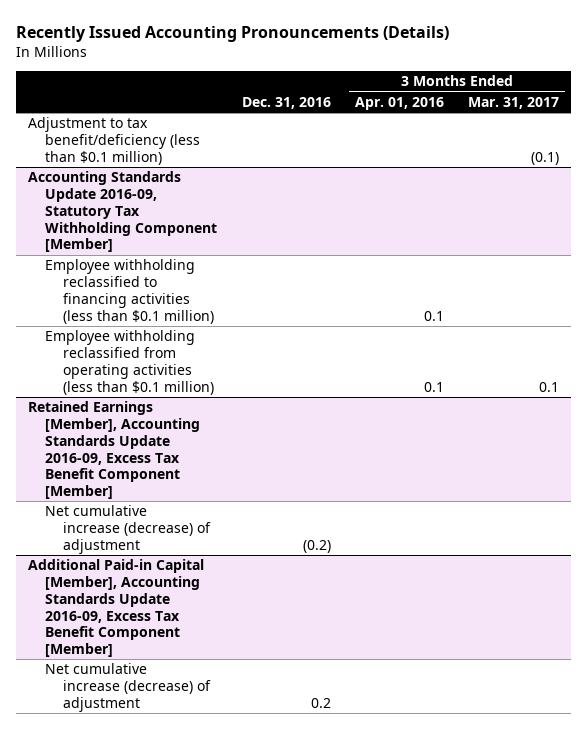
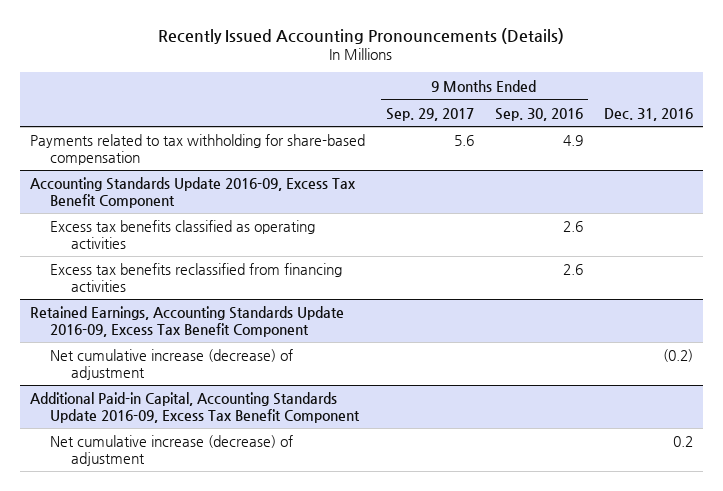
- | Dec. 31, 2016 | 3 Months Ended Apr. 01, 2016 | 3 Months Ended Mar. 31, 2017
+ | 9 Months Ended Sep. 29, 2017 | 9 Months Ended Sep. 30, 2016 | Dec. 31, 2016
- Adjustment to tax benefit/deficiency (less than $0.1 million) | | | (0.1)
- Accounting Standards Update 2016-09, Statutory Tax Withholding Component [Member]
- Employee withholding reclassified to financing activities (less than $0.1 million) | | 0.1 |
- Employee withholding reclassified from operating activities (less than $0.1 million) | | 0.1 | 0.1
- Retained Earnings [Member], Accounting Standards Update 2016-09, Excess Tax Benefit Component [Member]
+ Payments related to tax withholding for share-based compensation | 5.6 | 4.9 |
+ Accounting Standards Update 2016-09, Excess Tax Benefit Component
+ Excess tax benefits classified as operating activities | | 2.6 |
+ Excess tax benefits reclassified from financing activities | | 2.6 |
+ Retained Earnings, Accounting Standards Update 2016-09, Excess Tax Benefit Component
- Additional Paid-in Capital [Member], Accounting Standards Update 2016-09, Excess Tax Benefit Component [Member]
+ Additional Paid-in Capital, Accounting Standards Update 2016-09, Excess Tax Benefit Component

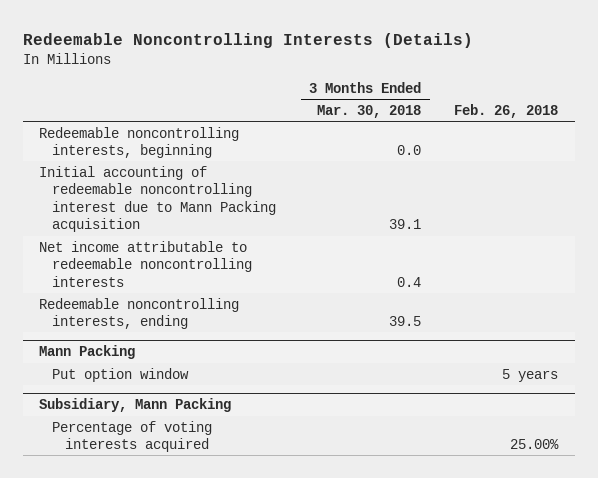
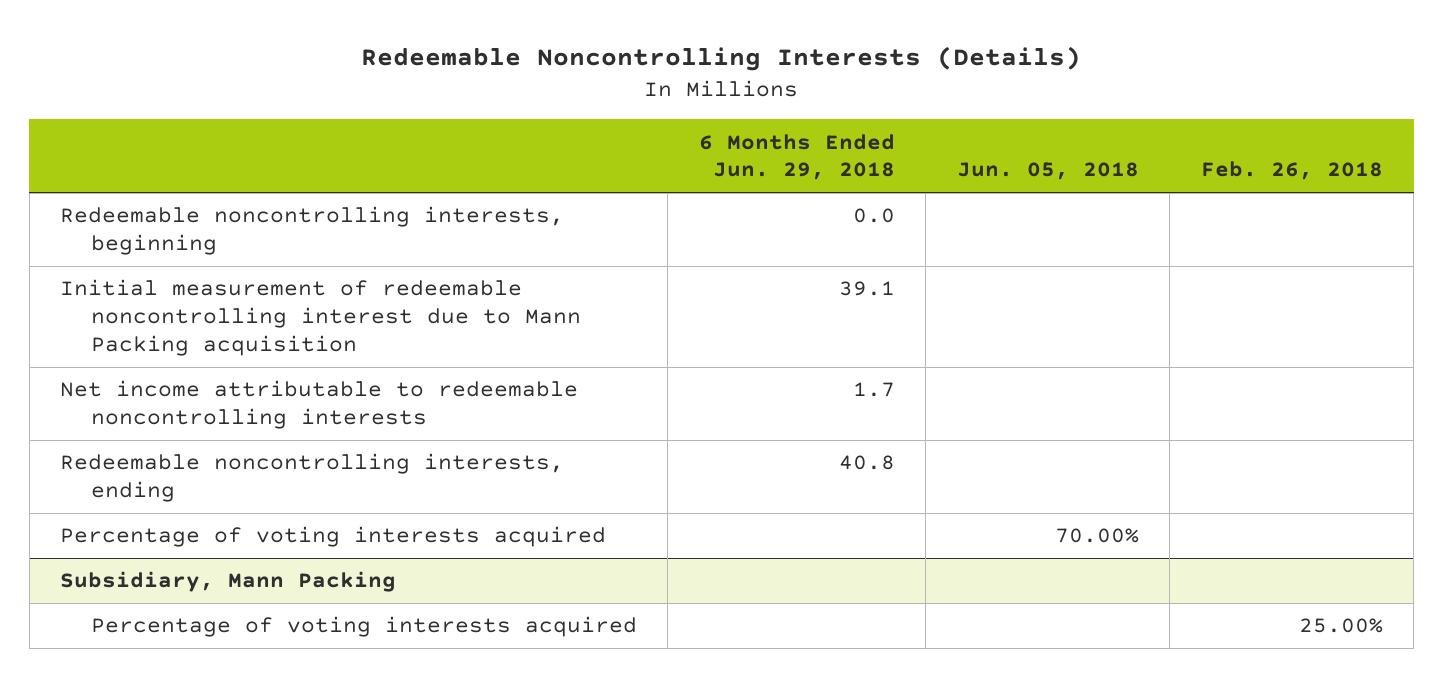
- | 3 Months Ended Mar. 30, 2018 | Feb. 26, 2018
+ | 6 Months Ended Jun. 29, 2018 | Jun. 05, 2018 | Feb. 26, 2018
- Initial accounting of redeemable noncontrolling interest due to Mann Packing acquisition | 39.1 |
+ Initial measurement of redeemable noncontrolling interest due to Mann Packing acquisition | 39.1 | |
- Mann Packing
- Put option window | | 5 years
+ Percentage of voting interests acquired | | 70.00% |

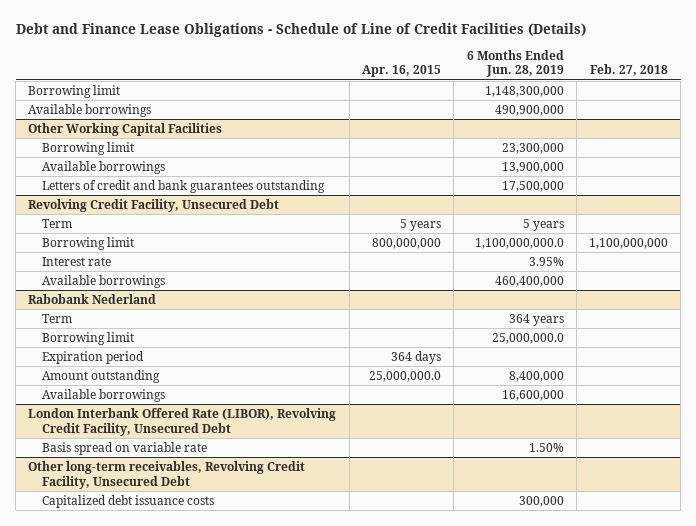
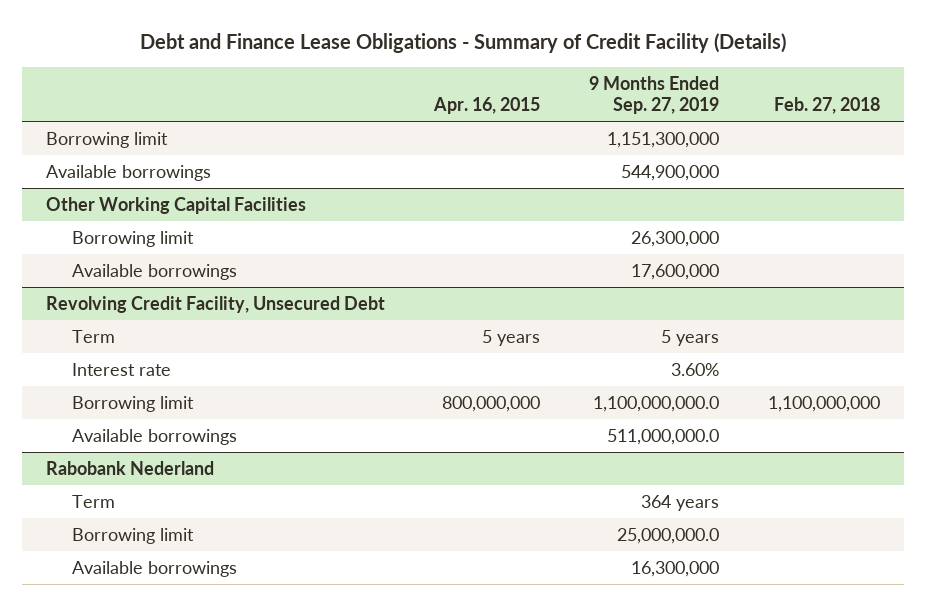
- Debt and Finance Lease Obligations - Schedule of Line of Credit Facilities (Details)
+ Debt and Finance Lease Obligations - Summary of Credit Facility (Details)
- | Apr. 16, 2015 | 6 Months Ended Jun. 28, 2019 | Feb. 27, 2018
+ | Apr. 16, 2015 | 9 Months Ended Sep. 27, 2019 | Feb. 27, 2018
@ Other Working Capital Facilities
- Letters of credit and bank guarantees outstanding | | 17,500,000 |
@ Revolving Credit Facility, Unsecured Debt
moved down: Borrowing limit | 800,000,000 | 1,100,000,000.0 | 1,100,000,000
@ Rabobank Nederland
- Expiration period | 364 days | |
- Amount outstanding | 25,000,000.0 | 8,400,000 |
- London Interbank Offered Rate (LIBOR), Revolving Credit Facility, Unsecured Debt
- Basis spread on variable rate | | 1.50% |
- Other long-term receivables, Revolving Credit Facility, Unsecured Debt
- Capitalized debt issuance costs | | 300,000 |

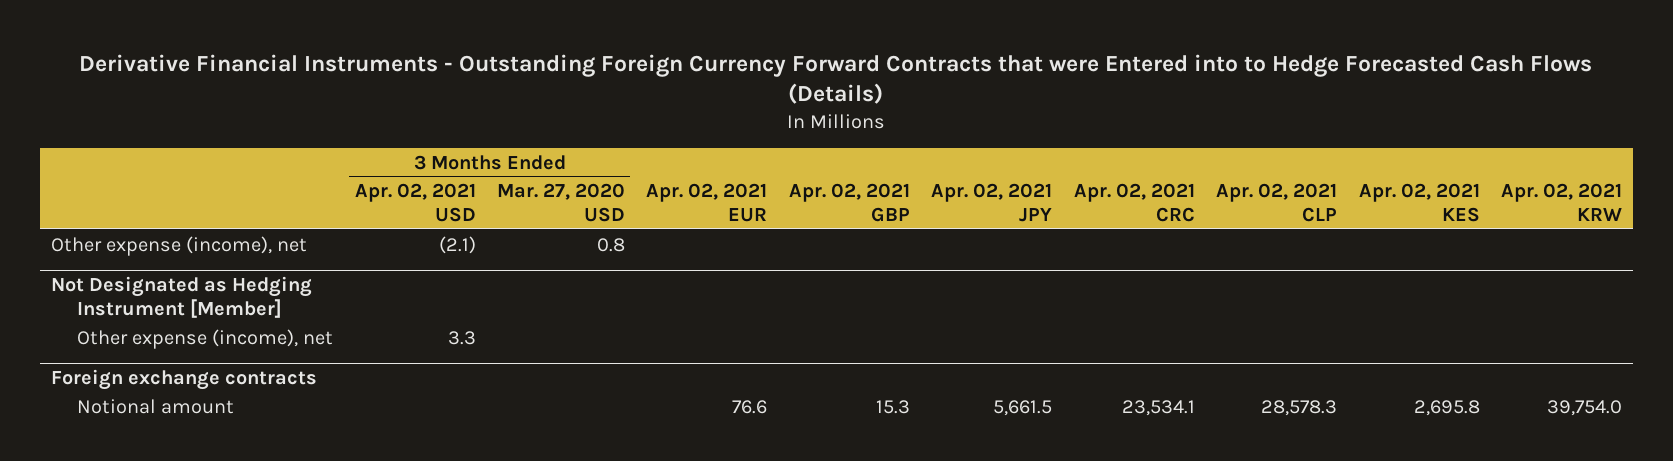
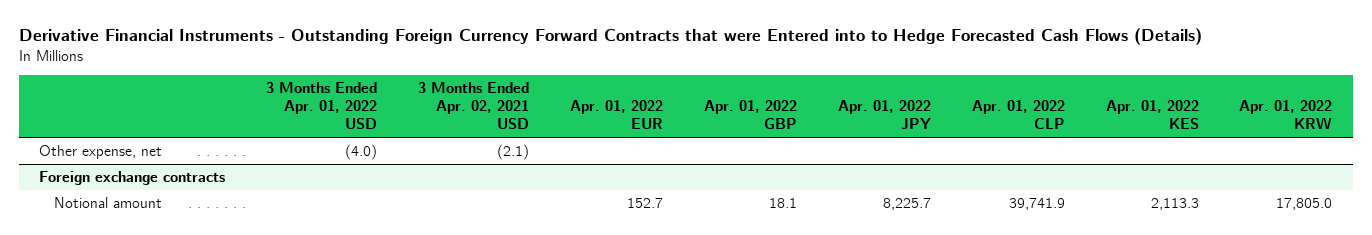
- | 3 Months Ended Apr. 02, 2021 USD | 3 Months Ended Mar. 27, 2020 USD | Apr. 02, 2021 EUR | Apr. 02, 2021 GBP | Apr. 02, 2021 JPY | Apr. 02, 2021 CRC | Apr. 02, 2021 CLP | Apr. 02, 2021 KES | Apr. 02, 2021 KRW
+ | 3 Months Ended Apr. 01, 2022 USD | 3 Months Ended Apr. 02, 2021 USD | Apr. 01, 2022 EUR | Apr. 01, 2022 GBP | Apr. 01, 2022 JPY | Apr. 01, 2022 CLP | Apr. 01, 2022 KES | Apr. 01, 2022 KRW
- Other expense (income), net | (2.1) | 0.8 | | | | | | |
- Not Designated as Hedging Instrument [Member]
- Other expense (income), net | 3.3 | | | | | | | |
+ Other expense, net | (4.0) | (2.1) | | | | | |

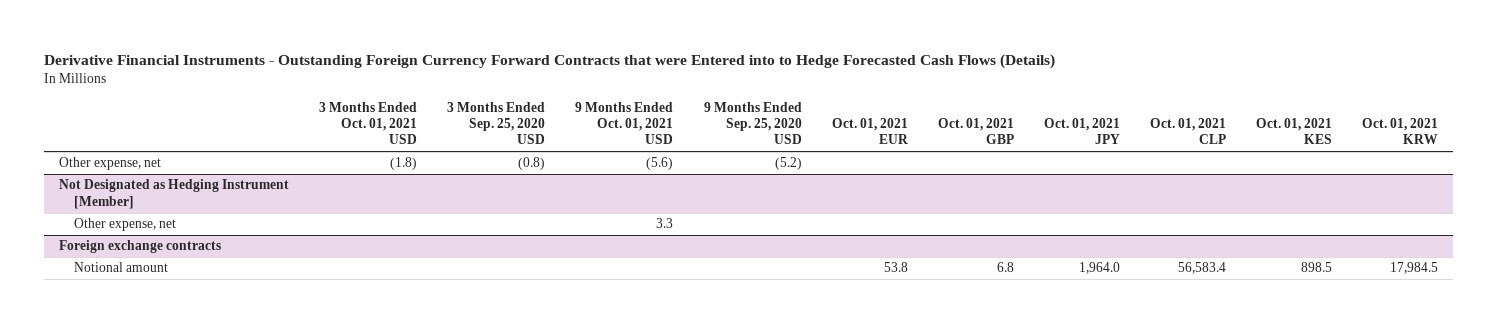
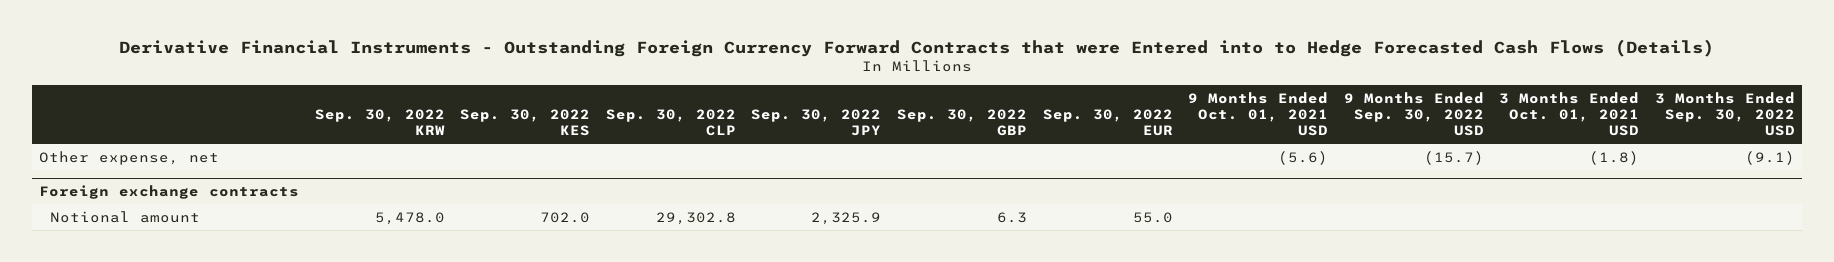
- | 3 Months Ended Oct. 01, 2021 USD | 3 Months Ended Sep. 25, 2020 USD | 9 Months Ended Oct. 01, 2021 USD | 9 Months Ended Sep. 25, 2020 USD | Oct. 01, 2021 EUR | Oct. 01, 2021 GBP | Oct. 01, 2021 JPY | Oct. 01, 2021 CLP | Oct. 01, 2021 KES | Oct. 01, 2021 KRW
+ | Sep. 30, 2022 KRW | Sep. 30, 2022 KES | Sep. 30, 2022 CLP | Sep. 30, 2022 JPY | Sep. 30, 2022 GBP | Sep. 30, 2022 EUR | 9 Months Ended Oct. 01, 2021 USD | 9 Months Ended Sep. 30, 2022 USD | 3 Months Ended Oct. 01, 2021 USD | 3 Months Ended Sep. 30, 2022 USD
- Not Designated as Hedging Instrument [Member]
- Other expense, net | | | 3.3 | | | | | | |

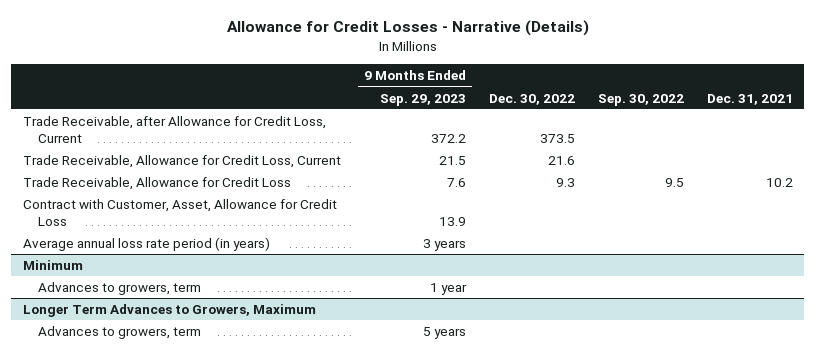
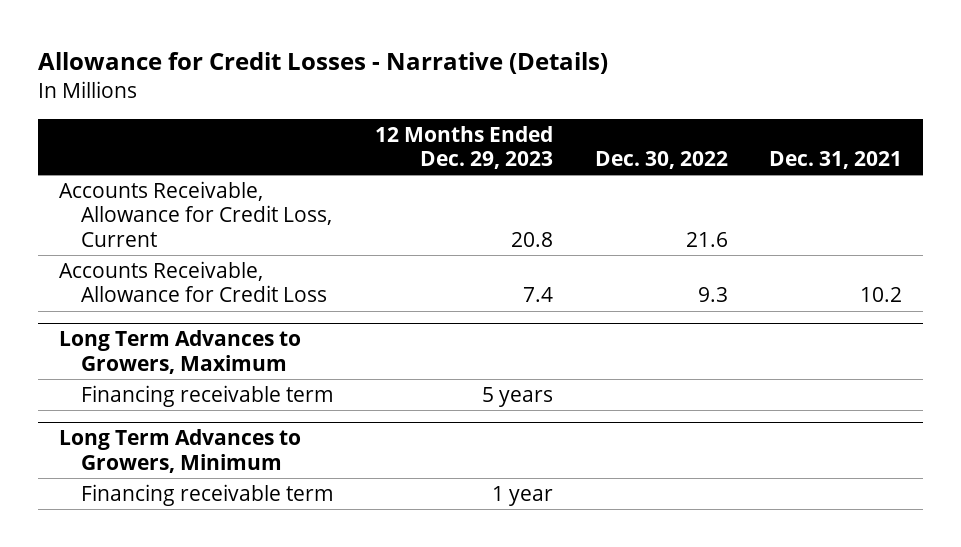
- | 9 Months Ended Sep. 29, 2023 | Dec. 30, 2022 | Sep. 30, 2022 | Dec. 31, 2021
+ | 12 Months Ended Dec. 29, 2023 | Dec. 30, 2022 | Dec. 31, 2021
- Trade Receivable, after Allowance for Credit Loss, Current | 372.2 | 373.5 | |
- Trade Receivable, Allowance for Credit Loss, Current | 21.5 | 21.6 | |
- Trade Receivable, Allowance for Credit Loss | 7.6 | 9.3 | 9.5 | 10.2
- Contract with Customer, Asset, Allowance for Credit Loss | 13.9 | | |
- Average annual loss rate period (in years) | 3 years | | |
- Minimum
- Advances to growers, term | 1 year | | |
- Longer Term Advances to Growers, Maximum
- Advances to growers, term | 5 years | | |
+ Accounts Receivable, Allowance for Credit Loss, Current | 20.8 | 21.6 |
+ Accounts Receivable, Allowance for Credit Loss | 7.4 | 9.3 | 10.2
+ Long Term Advances to Growers, Maximum
+ Financing receivable term | 5 years | |
+ Long Term Advances to Growers, Minimum
+ Financing receivable term | 1 year | |

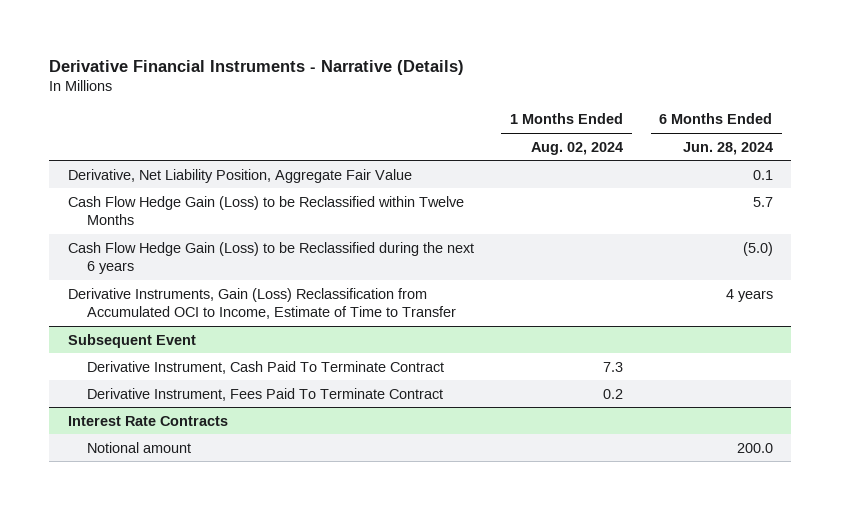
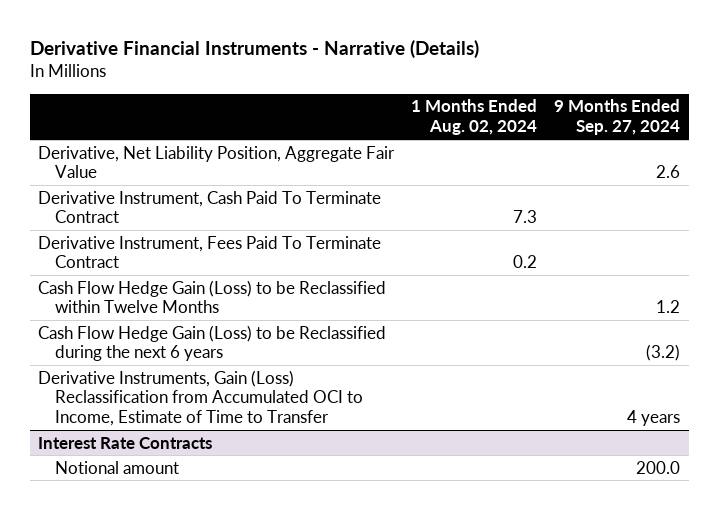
- | 1 Months Ended Aug. 02, 2024 | 6 Months Ended Jun. 28, 2024
+ | 1 Months Ended Aug. 02, 2024 | 9 Months Ended Sep. 27, 2024
+ Derivative Instrument, Cash Paid To Terminate Contract | 7.3 |
+ Derivative Instrument, Fees Paid To Terminate Contract | 0.2 |
- Subsequent Event
- Derivative Instrument, Cash Paid To Terminate Contract | 7.3 |
- Derivative Instrument, Fees Paid To Terminate Contract | 0.2 |

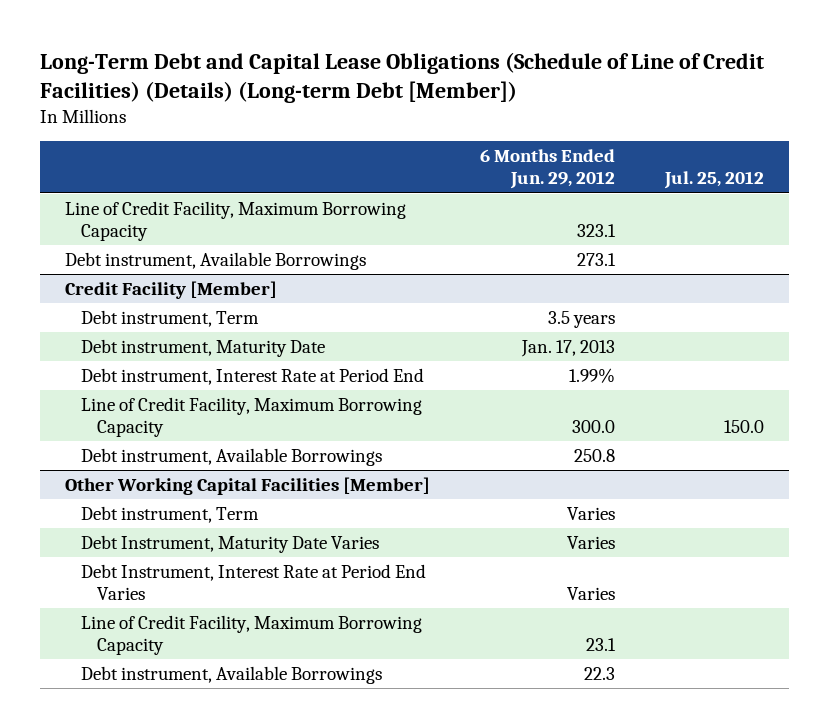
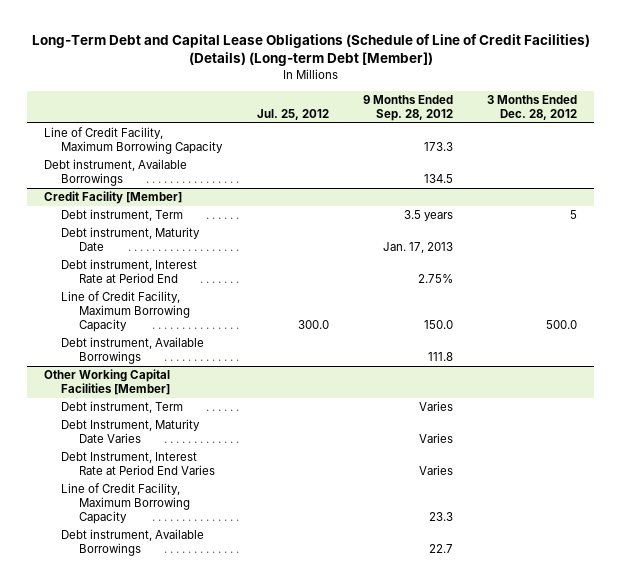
- | 6 Months Ended Jun. 29, 2012 | Jul. 25, 2012
+ | Jul. 25, 2012 | 9 Months Ended Sep. 28, 2012 | 3 Months Ended Dec. 28, 2012
@ Credit Facility [Member]
- Line of Credit Facility, Maximum Borrowing Capacity | 300.0 | 150.0
+ Line of Credit Facility, Maximum Borrowing Capacity | 300.0 | 150.0 | 500.0

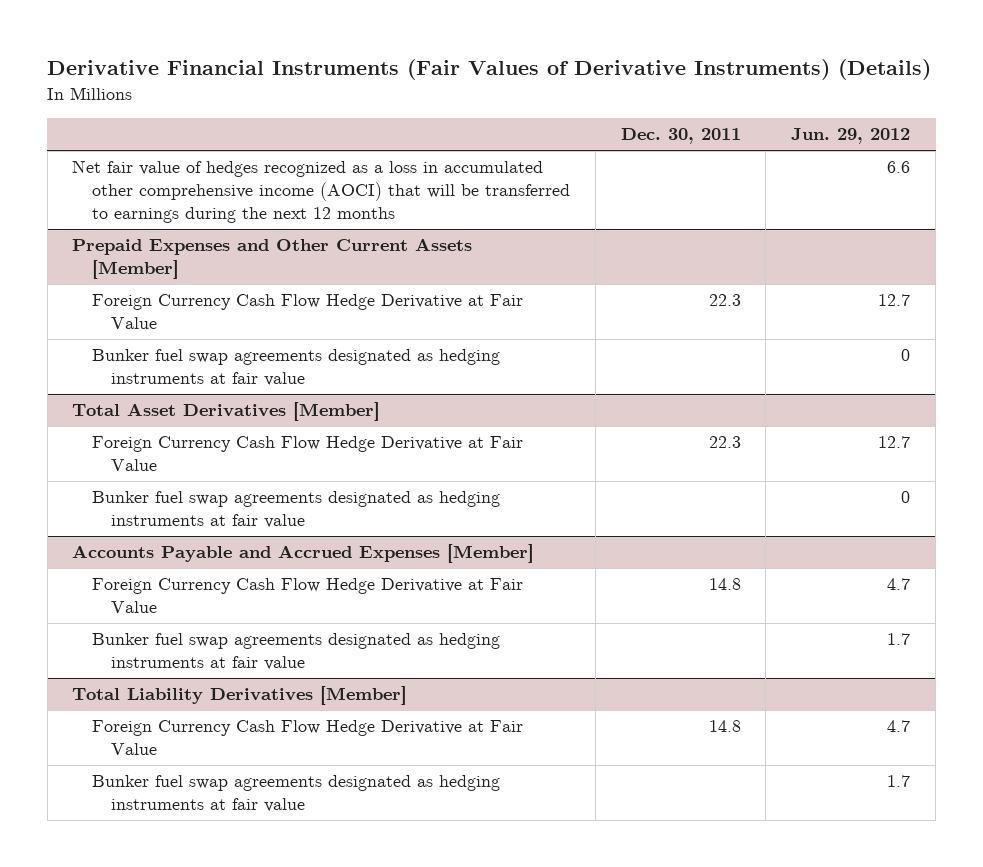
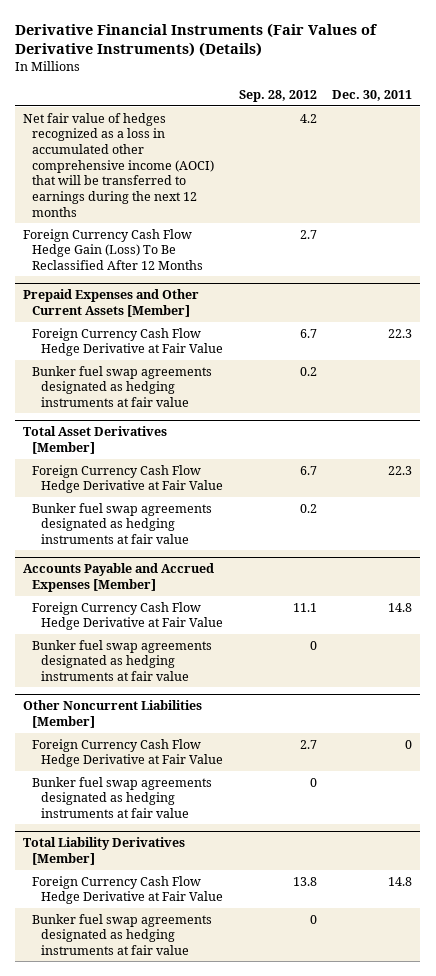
- | Dec. 30, 2011 | Jun. 29, 2012
+ | Sep. 28, 2012 | Dec. 30, 2011
+ Foreign Currency Cash Flow Hedge Gain (Loss) To Be Reclassified After 12 Months | 2.7 |
+ Other Noncurrent Liabilities [Member]
+ Foreign Currency Cash Flow Hedge Derivative at Fair Value | 2.7 | 0
+ Bunker fuel swap agreements designated as hedging instruments at fair value | 0 |

